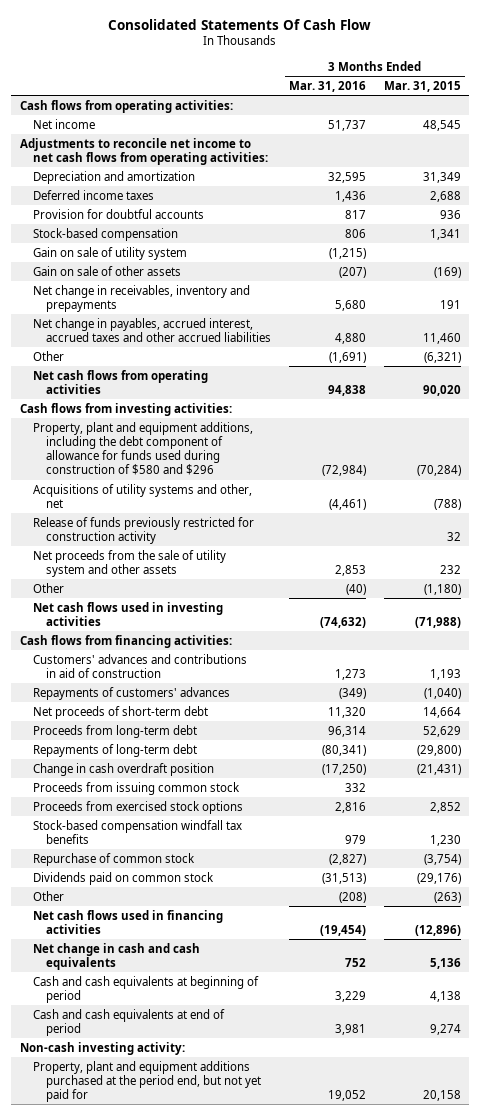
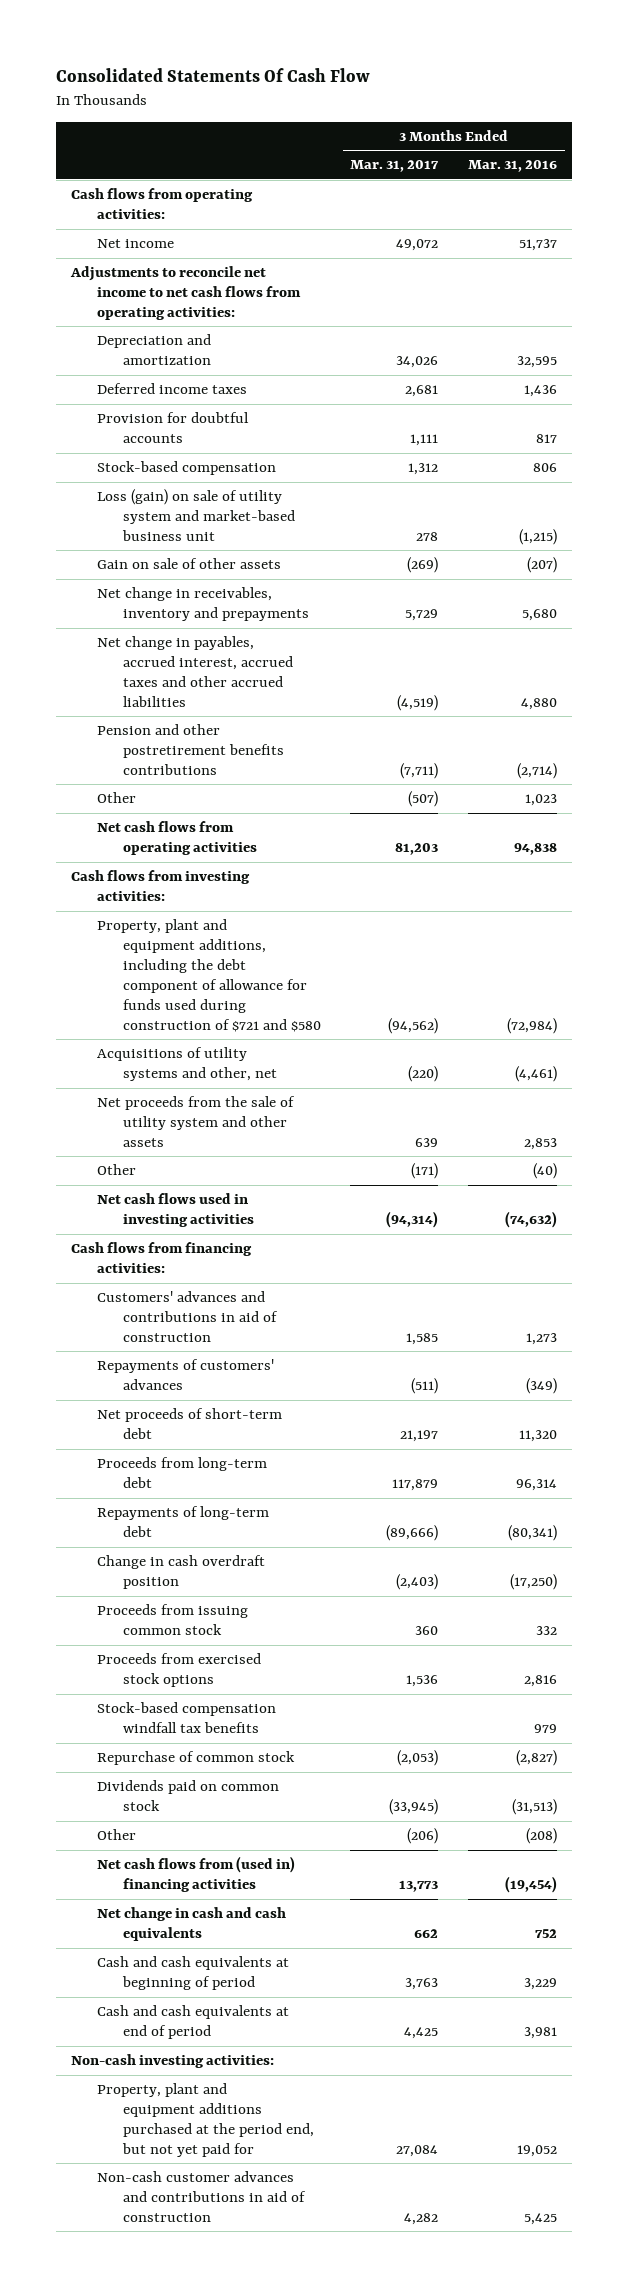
- | 3 Months Ended Mar. 31, 2016 | 3 Months Ended Mar. 31, 2015
+ | 3 Months Ended Mar. 31, 2017 | 3 Months Ended Mar. 31, 2016
- Gain on sale of utility system | (1,215) |
+ Loss (gain) on sale of utility system and market-based business unit | 278 | (1,215)
- Other | (1,691) | (6,321)
+ Pension and other postretirement benefits contributions | (7,711) | (2,714)
+ Other | (507) | 1,023
- Property, plant and equipment additions, including the debt component of allowance for funds used during construction of $580 and $296 | (72,984) | (70,284)
+ Property, plant and equipment additions, including the debt component of allowance for funds used during construction of $721 and $580 | (94,562) | (72,984)
- Release of funds previously restricted for construction activity | | 32
- Net cash flows used in financing activities | (19,454) | (12,896)
+ Net cash flows from (used in) financing activities | 13,773 | (19,454)
- Non-cash investing activity:
+ Non-cash investing activities:
+ Non-cash customer advances and contributions in aid of construction | 4,282 | 5,425

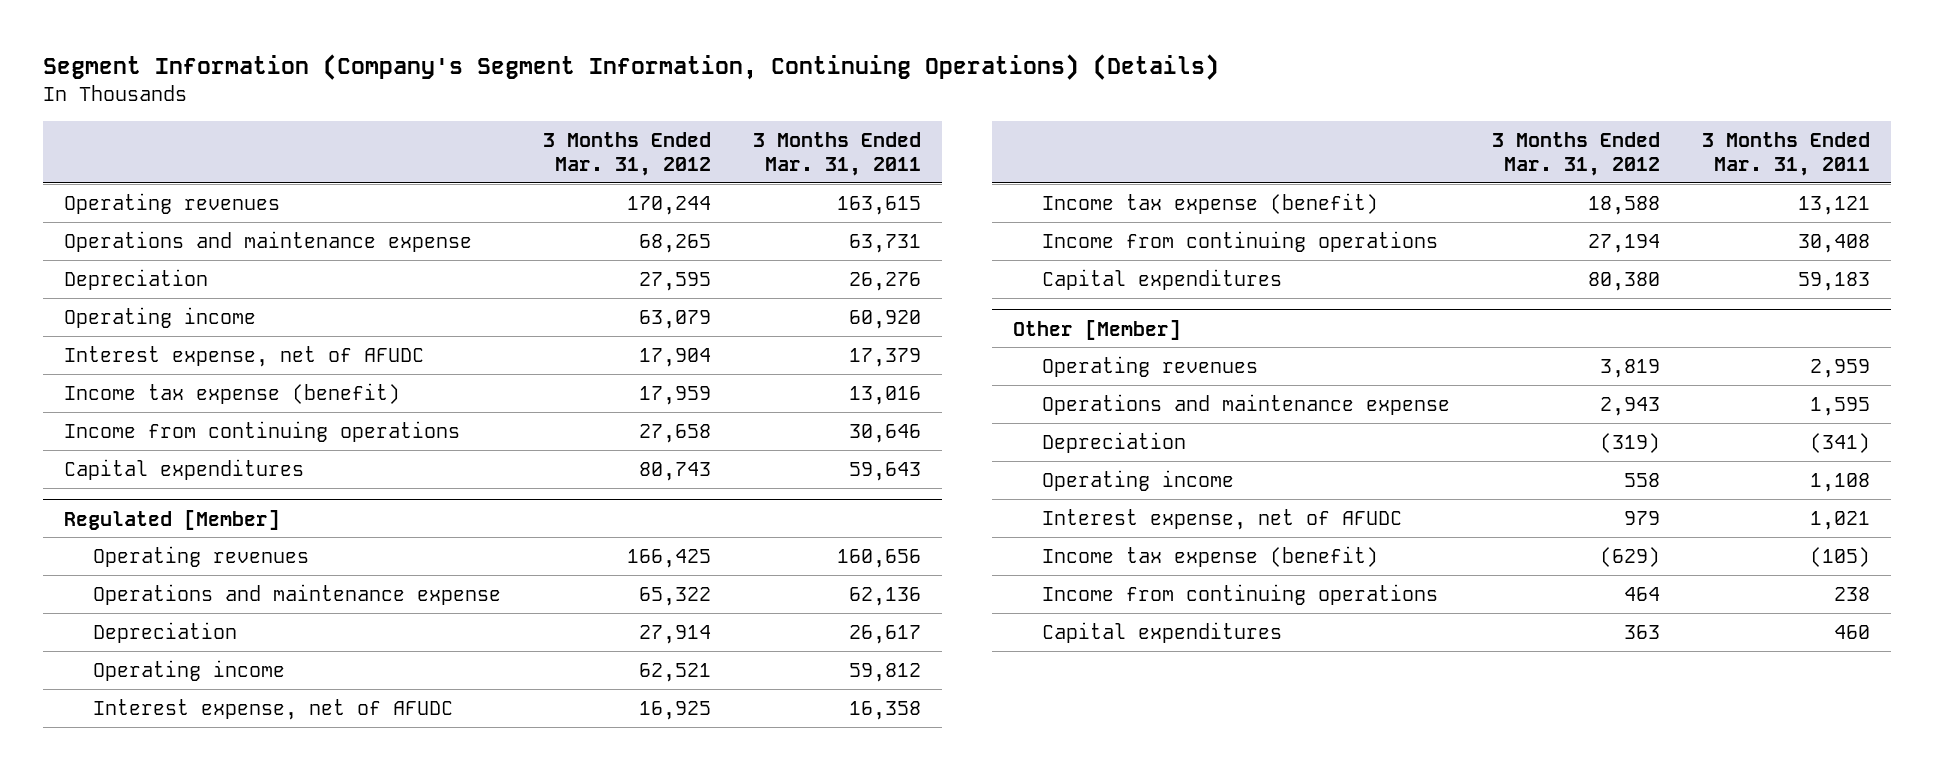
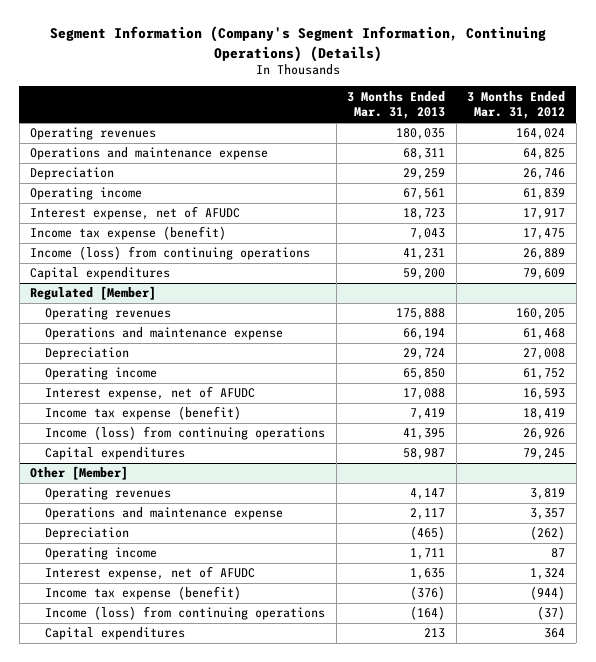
- | 3 Months Ended Mar. 31, 2012 | 3 Months Ended Mar. 31, 2011
+ | 3 Months Ended Mar. 31, 2013 | 3 Months Ended Mar. 31, 2012
- Operating revenues | 170,244 | 163,615
- Operations and maintenance expense | 68,265 | 63,731
- Depreciation | 27,595 | 26,276
- Operating income | 63,079 | 60,920
- Interest expense, net of AFUDC | 17,904 | 17,379
- Income tax expense (benefit) | 17,959 | 13,016
- Income from continuing operations | 27,658 | 30,646
- Capital expenditures | 80,743 | 59,643
+ Operating revenues | 180,035 | 164,024
+ Operations and maintenance expense | 68,311 | 64,825
+ Depreciation | 29,259 | 26,746
+ Operating income | 67,561 | 61,839
+ Interest expense, net of AFUDC | 18,723 | 17,917
+ Income tax expense (benefit) | 7,043 | 17,475
+ Income (loss) from continuing operations | 41,231 | 26,889
+ Capital expenditures | 59,200 | 79,609
@ Regulated [Member]
- Operating revenues | 166,425 | 160,656
- Operations and maintenance expense | 65,322 | 62,136
- Depreciation | 27,914 | 26,617
- Operating income | 62,521 | 59,812
- Interest expense, net of AFUDC | 16,925 | 16,358
- Income tax expense (benefit) | 18,588 | 13,121
- Income from continuing operations | 27,194 | 30,408
- Capital expenditures | 80,380 | 59,183
+ Operating revenues | 175,888 | 160,205
+ Operations and maintenance expense | 66,194 | 61,468
+ Depreciation | 29,724 | 27,008
+ Operating income | 65,850 | 61,752
+ Interest expense, net of AFUDC | 17,088 | 16,593
+ Income tax expense (benefit) | 7,419 | 18,419
+ Income (loss) from continuing operations | 41,395 | 26,926
+ Capital expenditures | 58,987 | 79,245
@ Other [Member]
- Operations and maintenance expense | 2,943 | 1,595
- Depreciation | (319) | (341)
- Operating income | 558 | 1,108
- Interest expense, net of AFUDC | 979 | 1,021
- Income tax expense (benefit) | (629) | (105)
- Income from continuing operations | 464 | 238
- Capital expenditures | 363 | 460
+ Operations and maintenance expense | 2,117 | 3,357
+ Depreciation | (465) | (262)
+ Operating income | 1,711 | 87
+ Interest expense, net of AFUDC | 1,635 | 1,324
+ Income tax expense (benefit) | (376) | (944)
+ Income (loss) from continuing operations | (164) | (37)
+ Capital expenditures | 213 | 364

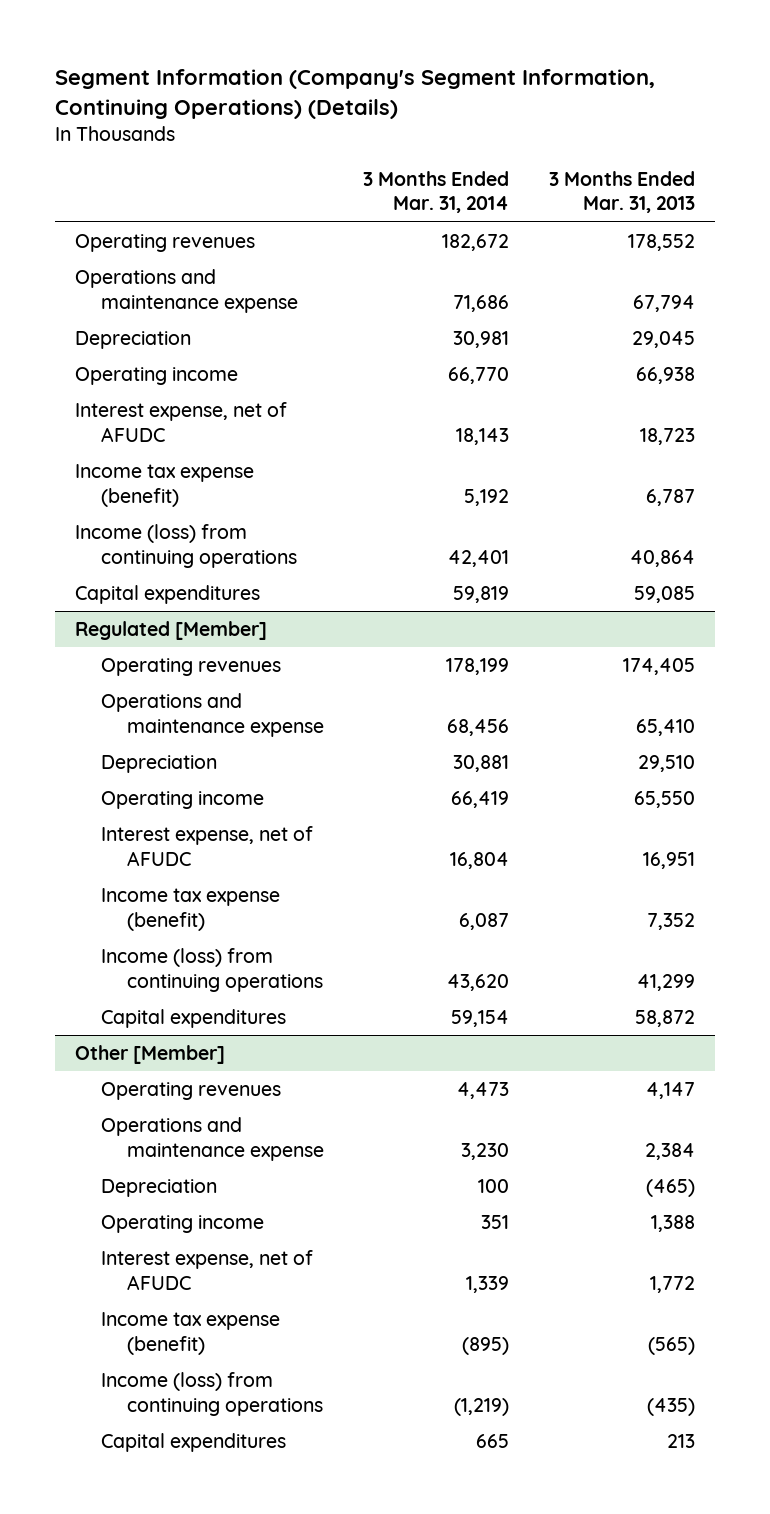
- | 3 Months Ended Mar. 31, 2013 | 3 Months Ended Mar. 31, 2012
+ | 3 Months Ended Mar. 31, 2014 | 3 Months Ended Mar. 31, 2013
- Operating revenues | 180,035 | 164,024
- Operations and maintenance expense | 68,311 | 64,825
- Depreciation | 29,259 | 26,746
- Operating income | 67,561 | 61,839
+ Operating revenues | 182,672 | 178,552
+ Operations and maintenance expense | 71,686 | 67,794
+ Depreciation | 30,981 | 29,045
+ Operating income | 66,770 | 66,938
- Income tax expense (benefit) | 7,043 | 17,475
- Income (loss) from continuing operations | 41,231 | 26,889
- Capital expenditures | 59,200 | 79,609
+ Income tax expense (benefit) | 5,192 | 6,787
+ Income (loss) from continuing operations | 42,401 | 40,864
+ Capital expenditures | 59,819 | 59,085
@ Regulated [Member]
- Operating revenues | 175,888 | 160,205
- Operations and maintenance expense | 66,194 | 61,468
- Depreciation | 29,724 | 27,008
- Operating income | 65,850 | 61,752
- Interest expense, net of AFUDC | 17,088 | 16,593
- Income tax expense (benefit) | 7,419 | 18,419
- Income (loss) from continuing operations | 41,395 | 26,926
- Capital expenditures | 58,987 | 79,245
+ Operating revenues | 178,199 | 174,405
+ Operations and maintenance expense | 68,456 | 65,410
+ Depreciation | 30,881 | 29,510
+ Operating income | 66,419 | 65,550
+ Interest expense, net of AFUDC | 16,804 | 16,951
+ Income tax expense (benefit) | 6,087 | 7,352
+ Income (loss) from continuing operations | 43,620 | 41,299
+ Capital expenditures | 59,154 | 58,872
@ Other [Member]
- Operations and maintenance expense | 2,117 | 3,357
+ Operations and maintenance expense | 3,230 | 2,384
- Operating income | 1,711 | 87
- Interest expense, net of AFUDC | 1,635 | 1,324
- Income tax expense (benefit) | (376) | (944)
- Income (loss) from continuing operations | (164) | (37)
+ Operating income | 351 | 1,388
+ Interest expense, net of AFUDC | 1,339 | 1,772
+ Income tax expense (benefit) | (895) | (565)
+ Income (loss) from continuing operations | (1,219) | (435)

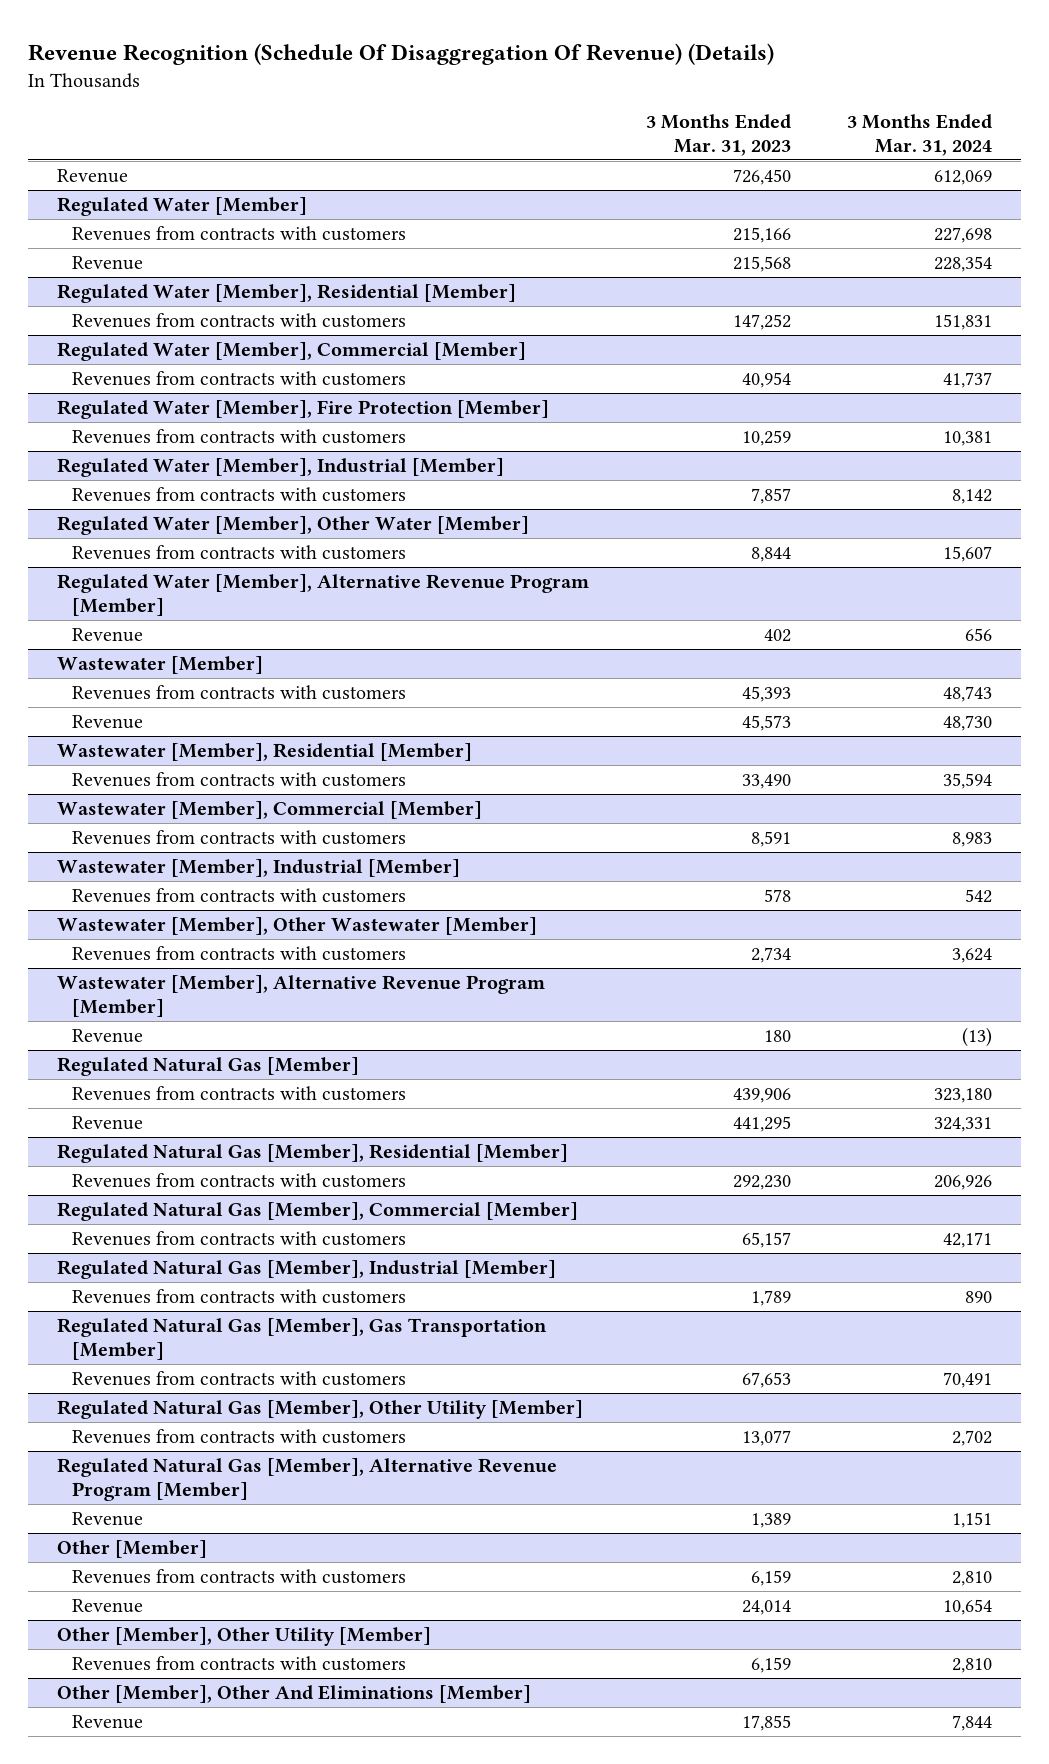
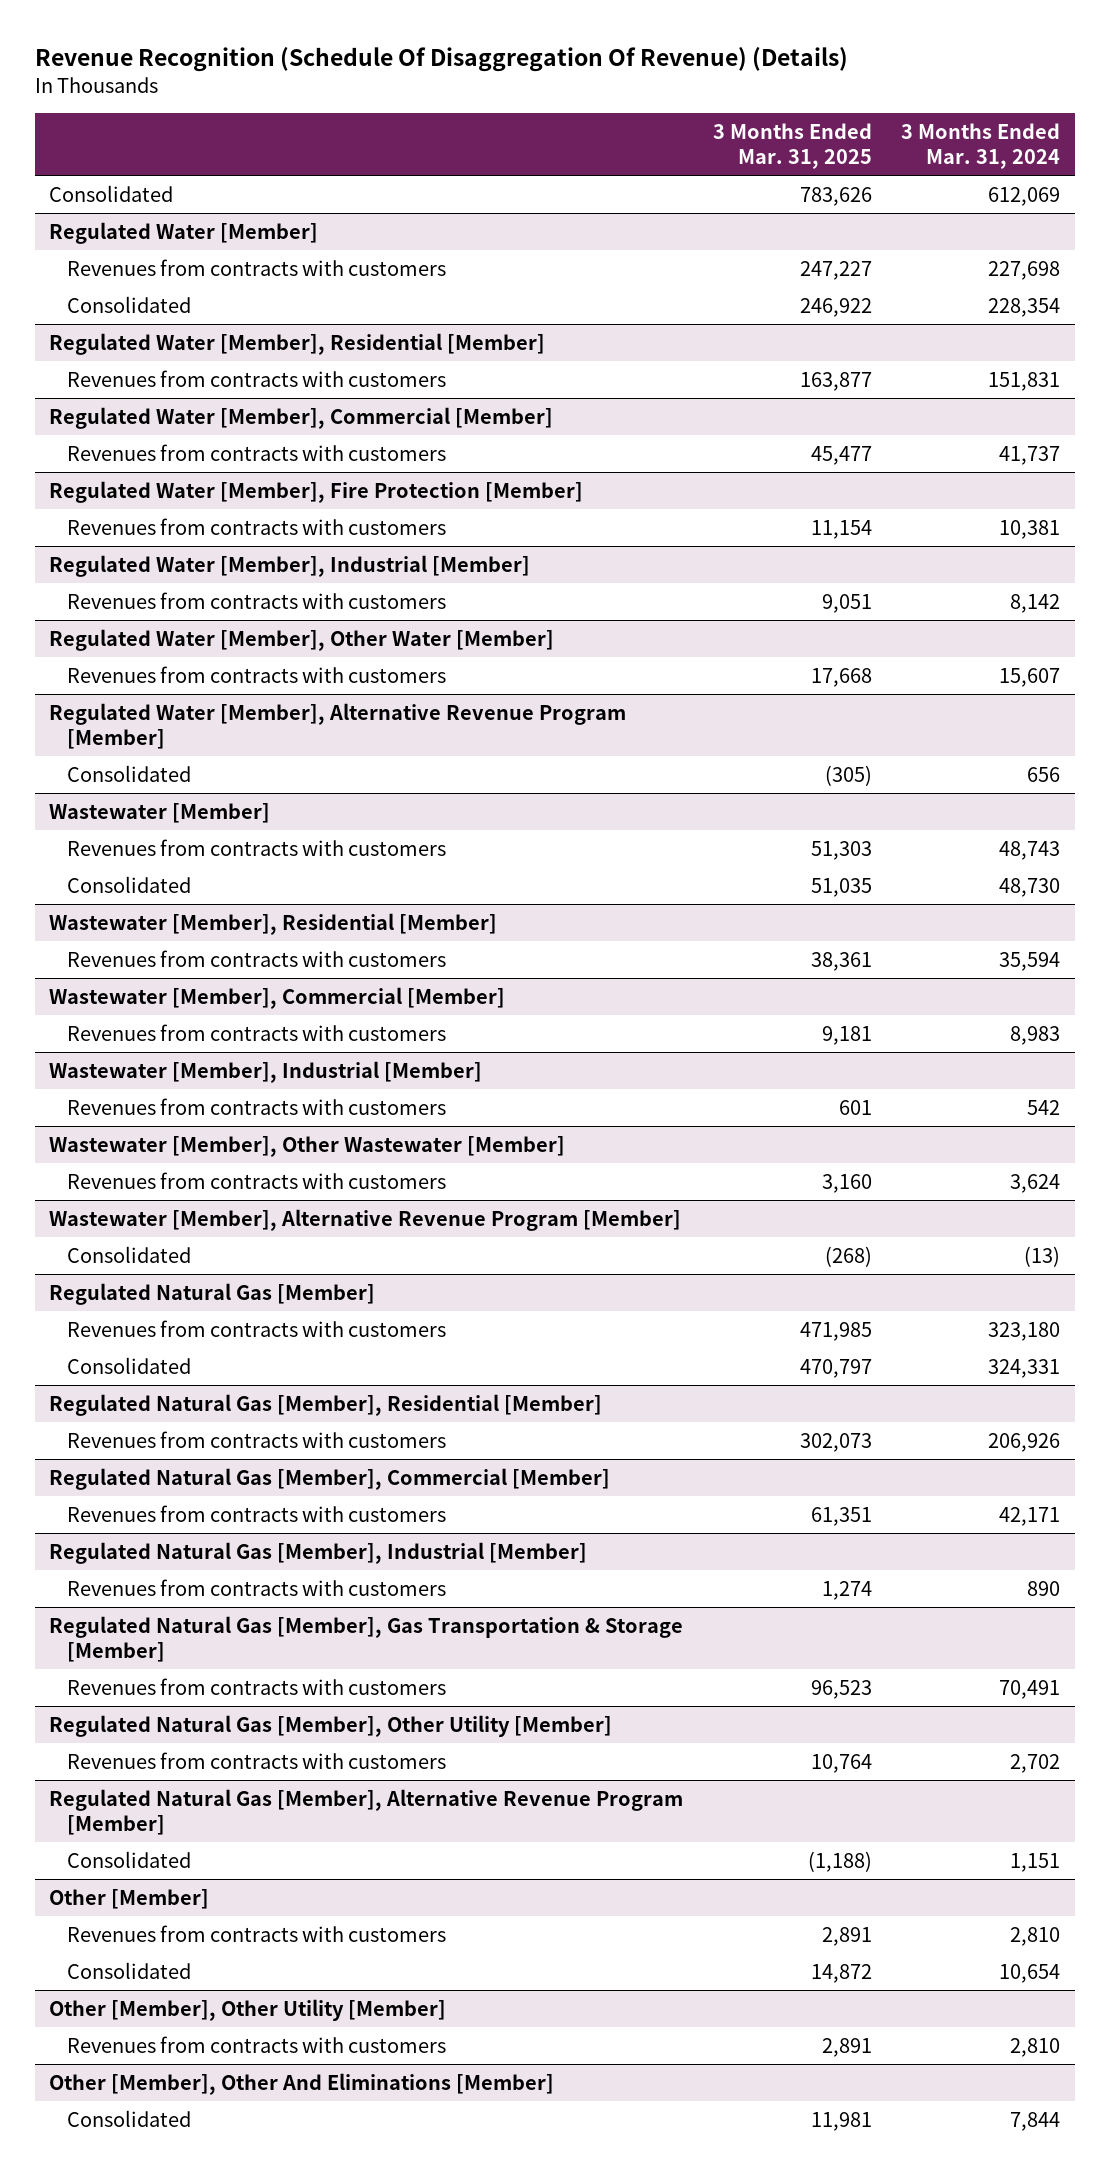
- | 3 Months Ended Mar. 31, 2023 | 3 Months Ended Mar. 31, 2024
+ | 3 Months Ended Mar. 31, 2025 | 3 Months Ended Mar. 31, 2024
- Revenue | 726,450 | 612,069
+ Consolidated | 783,626 | 612,069
@ Regulated Water [Member]
- Revenue | 215,568 | 228,354
+ Consolidated | 246,922 | 228,354
@ Regulated Water [Member], Alternative Revenue Program [Member]
- Revenue | 402 | 656
+ Consolidated | (305) | 656
@ Wastewater [Member]
- Revenue | 45,573 | 48,730
+ Consolidated | 51,035 | 48,730
@ Wastewater [Member], Alternative Revenue Program [Member]
- Revenue | 180 | (13)
+ Consolidated | (268) | (13)
@ Regulated Natural Gas [Member]
- Revenue | 441,295 | 324,331
+ Consolidated | 470,797 | 324,331
- Regulated Natural Gas [Member], Gas Transportation [Member]
+ Regulated Natural Gas [Member], Gas Transportation & Storage [Member]
@ Regulated Natural Gas [Member], Alternative Revenue Program [Member]
- Revenue | 1,389 | 1,151
+ Consolidated | (1,188) | 1,151
@ Other [Member]
- Revenue | 24,014 | 10,654
+ Consolidated | 14,872 | 10,654
@ Other [Member], Other And Eliminations [Member]
- Revenue | 17,855 | 7,844
+ Consolidated | 11,981 | 7,844

